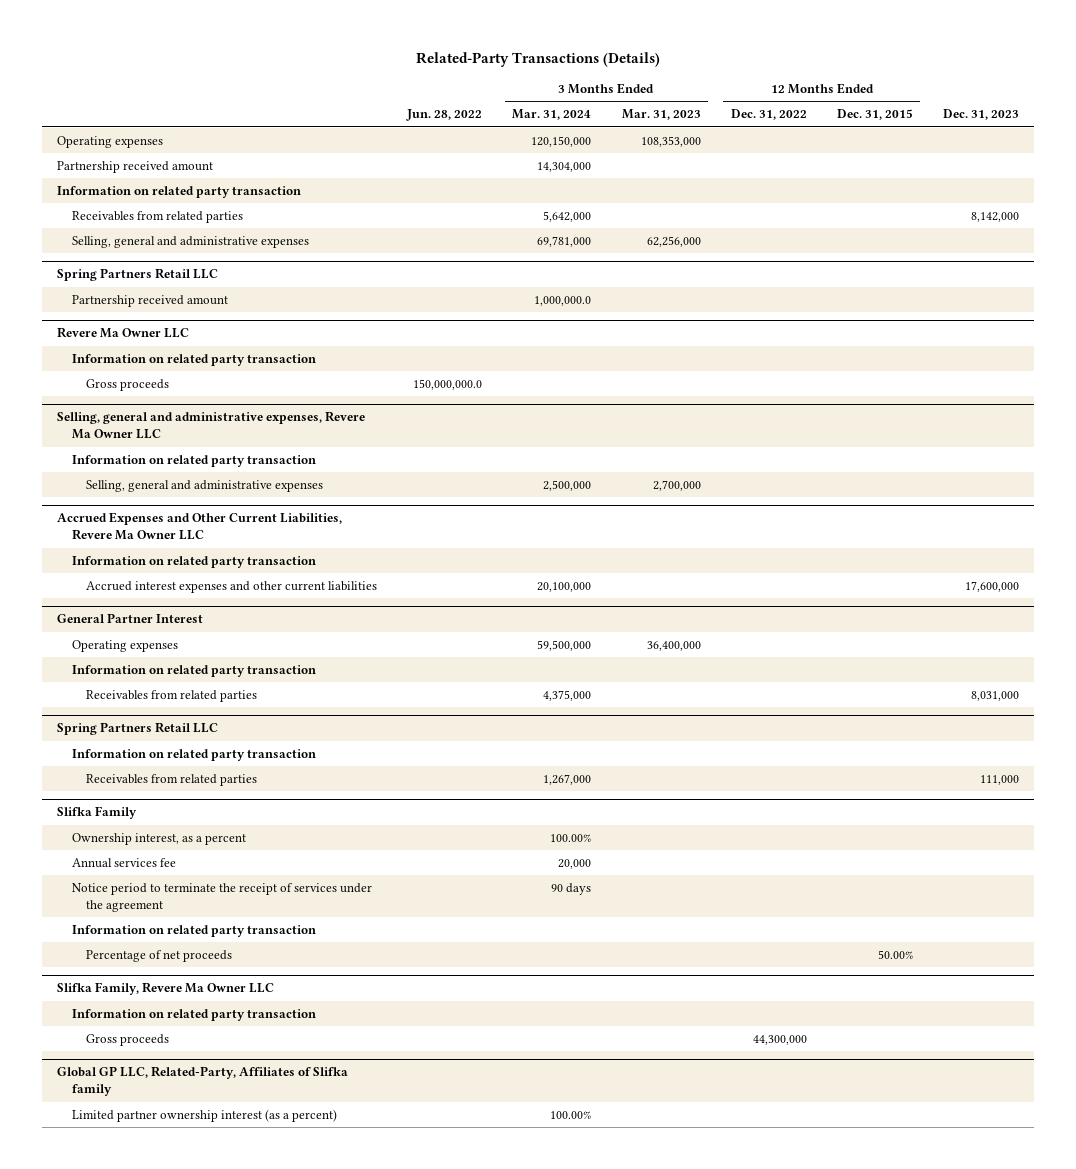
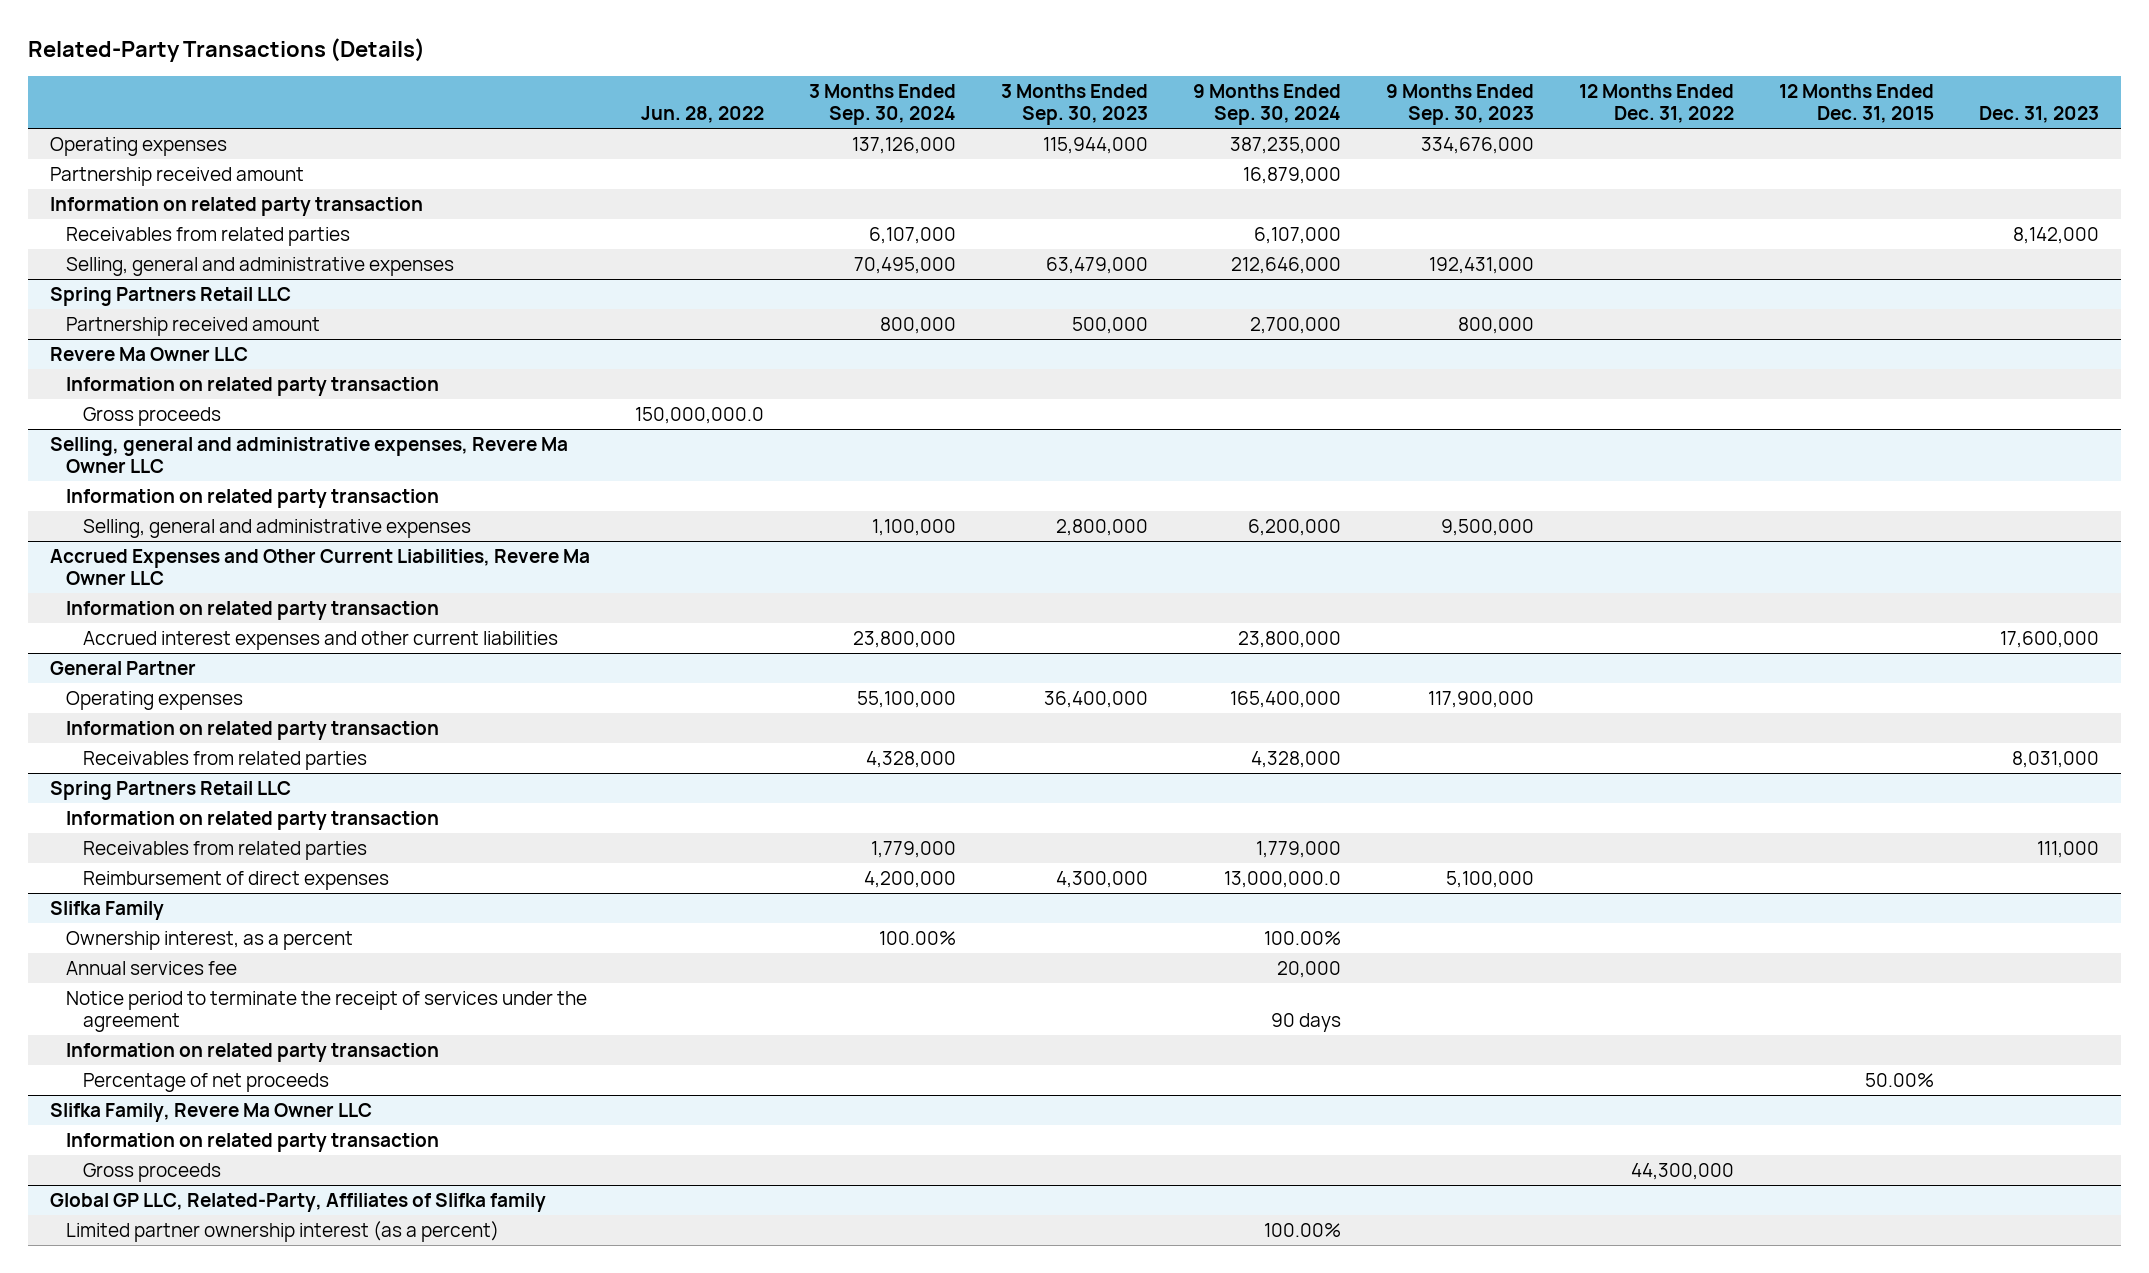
- | Jun. 28, 2022 | 3 Months Ended Mar. 31, 2024 | 3 Months Ended Mar. 31, 2023 | 12 Months Ended Dec. 31, 2022 | 12 Months Ended Dec. 31, 2015 | Dec. 31, 2023
+ | Jun. 28, 2022 | 3 Months Ended Sep. 30, 2024 | 3 Months Ended Sep. 30, 2023 | 9 Months Ended Sep. 30, 2024 | 9 Months Ended Sep. 30, 2023 | 12 Months Ended Dec. 31, 2022 | 12 Months Ended Dec. 31, 2015 | Dec. 31, 2023
- General Partner Interest
+ General Partner
@ Spring Partners Retail LLC
+ Reimbursement of direct expenses | | 4,200,000 | 4,300,000 | 13,000,000.0 | 5,100,000 | | |

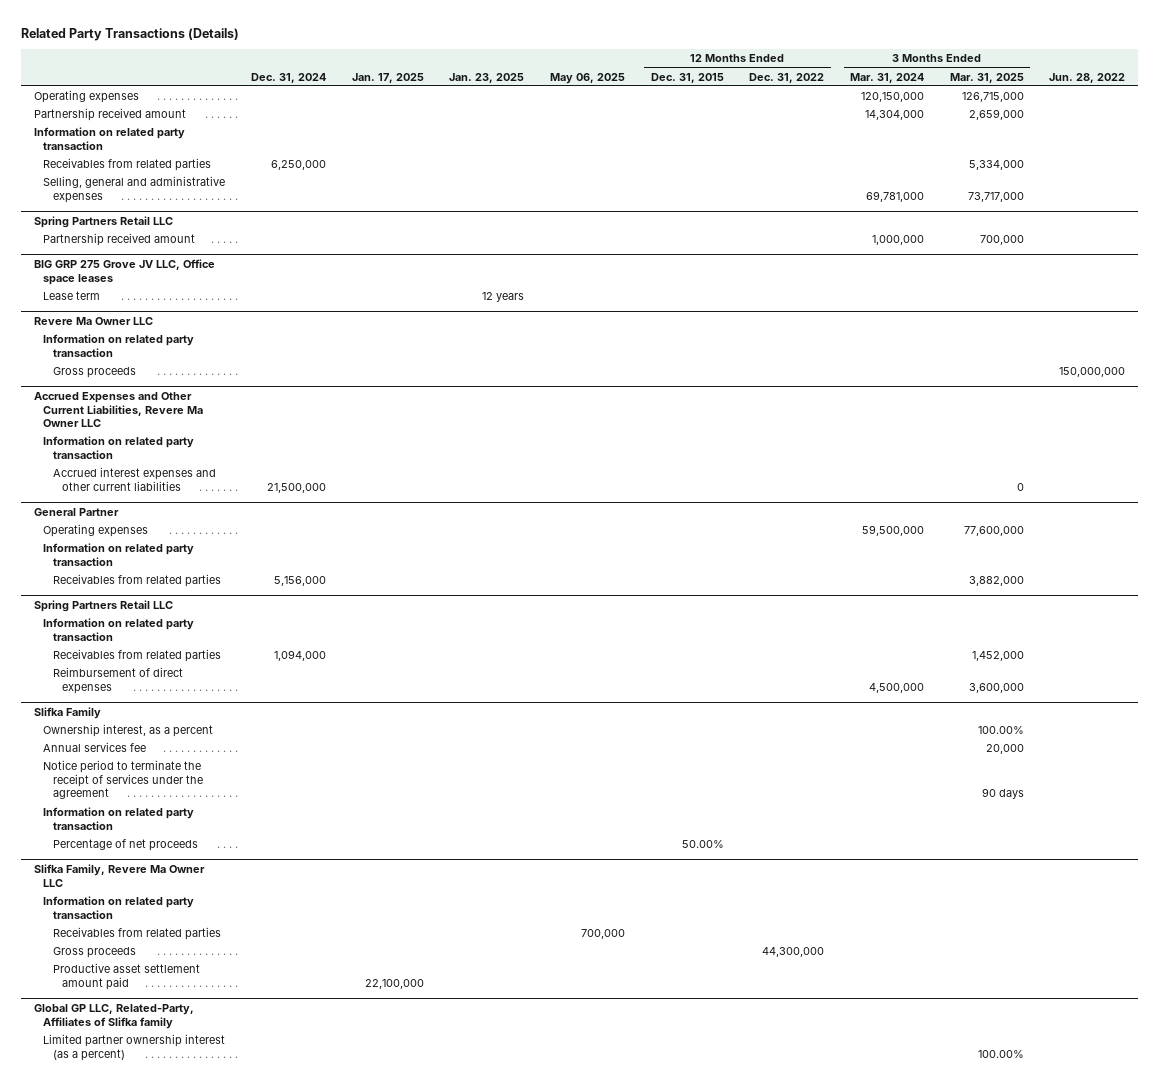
- Related-Party Transactions (Details)
+ Related Party Transactions (Details)
- | Jun. 28, 2022 | 3 Months Ended Sep. 30, 2024 | 3 Months Ended Sep. 30, 2023 | 9 Months Ended Sep. 30, 2024 | 9 Months Ended Sep. 30, 2023 | 12 Months Ended Dec. 31, 2022 | 12 Months Ended Dec. 31, 2015 | Dec. 31, 2023
+ | Dec. 31, 2024 | Jan. 17, 2025 | Jan. 23, 2025 | May 06, 2025 | 12 Months Ended Dec. 31, 2015 | 12 Months Ended Dec. 31, 2022 | 3 Months Ended Mar. 31, 2024 | 3 Months Ended Mar. 31, 2025 | Jun. 28, 2022
+ BIG GRP 275 Grove JV LLC, Office space leases
+ Lease term | | | 12 years | | | | | |
@ Revere Ma Owner LLC
- Gross proceeds | 150,000,000.0 | | | | | | |
- Selling, general and administrative expenses, Revere Ma Owner LLC
- Information on related party transaction
- Selling, general and administrative expenses | | 1,100,000 | 2,800,000 | 6,200,000 | 9,500,000 | | |
@ Revere Ma Owner LLC
+ Gross proceeds | | | | | | | | | 150,000,000
@ Slifka Family, Revere Ma Owner LLC
+ Receivables from related parties | | | | 700,000 | | | | |
+ Productive asset settlement amount paid | | 22,100,000 | | | | | | |

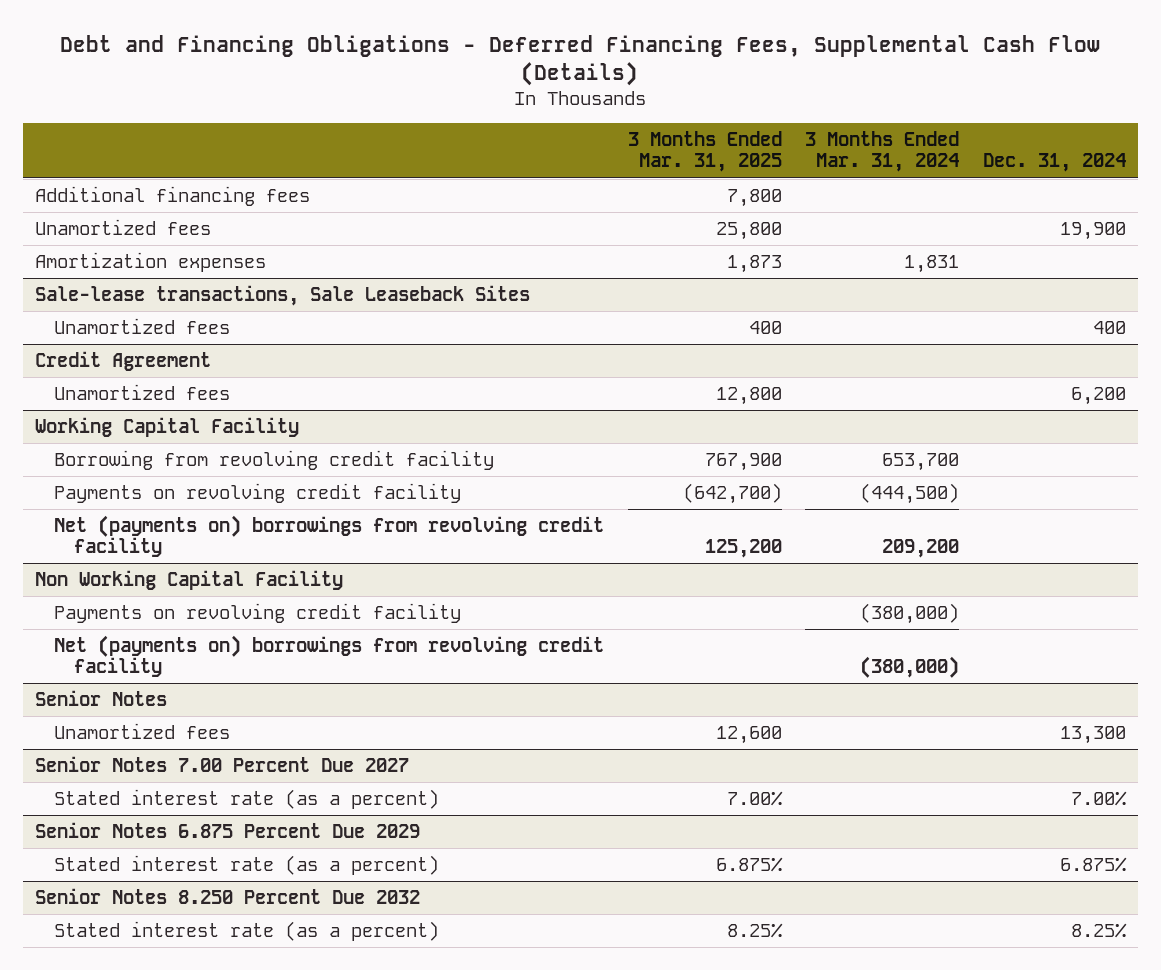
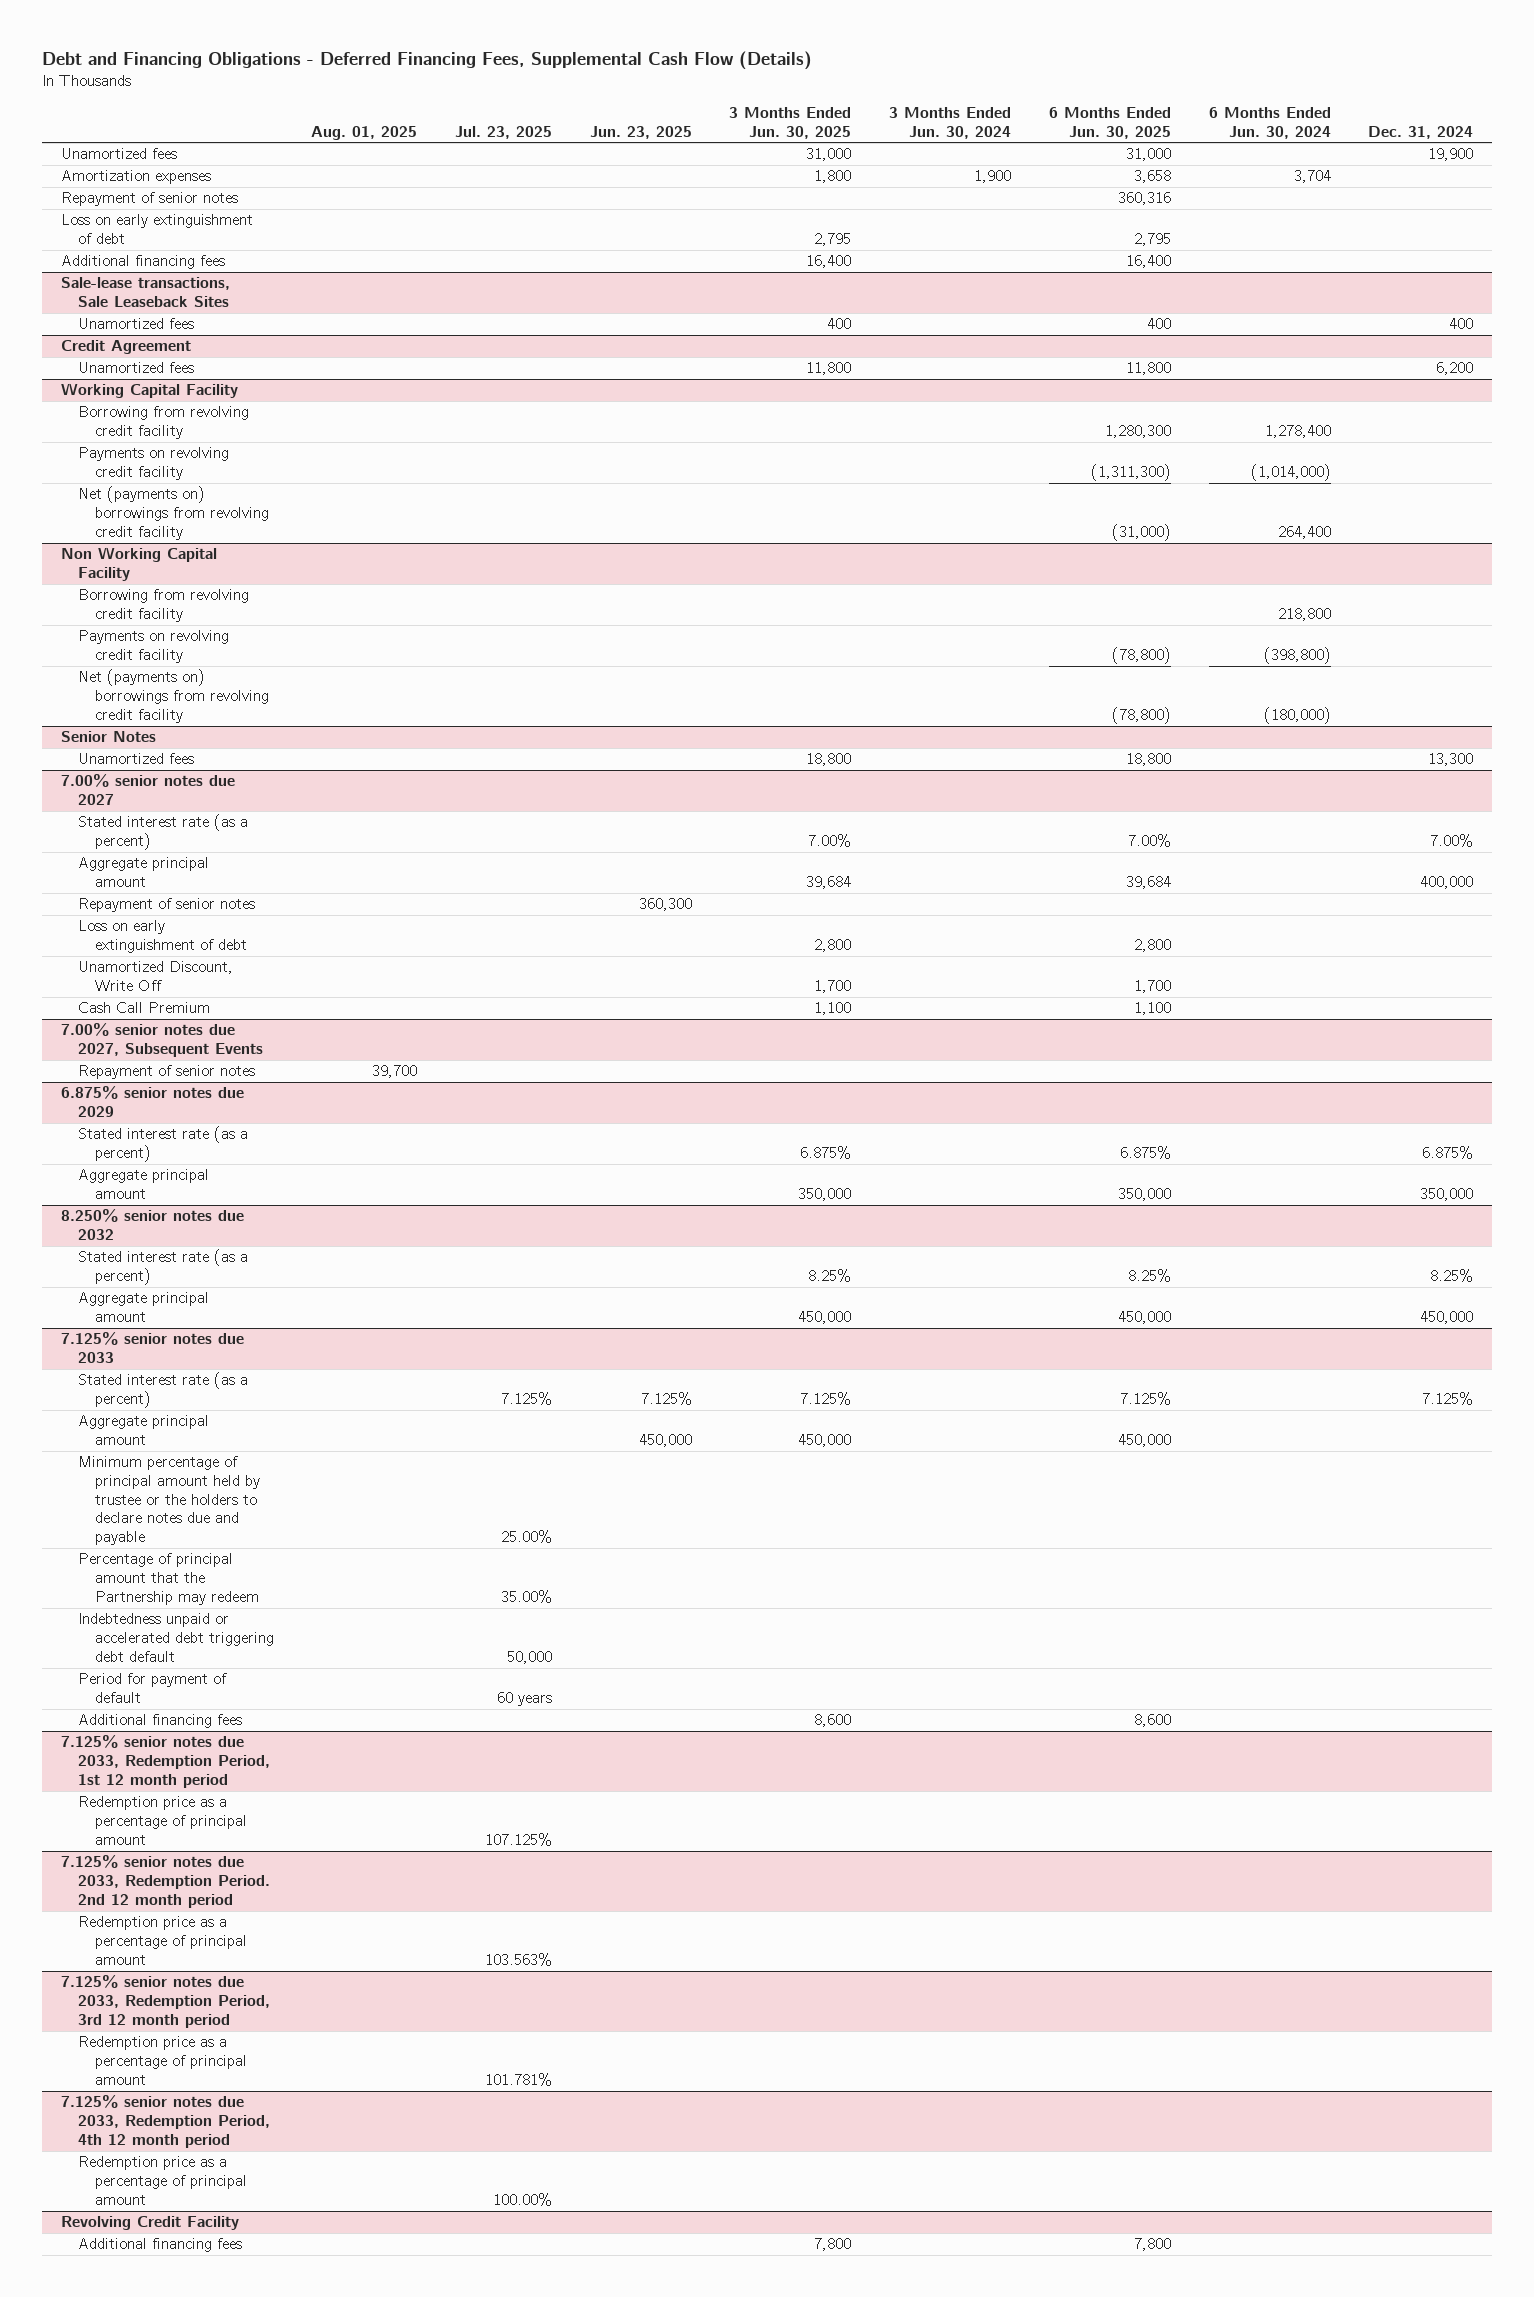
- | 3 Months Ended Mar. 31, 2025 | 3 Months Ended Mar. 31, 2024 | Dec. 31, 2024
+ | Aug. 01, 2025 | Jul. 23, 2025 | Jun. 23, 2025 | 3 Months Ended Jun. 30, 2025 | 3 Months Ended Jun. 30, 2024 | 6 Months Ended Jun. 30, 2025 | 6 Months Ended Jun. 30, 2024 | Dec. 31, 2024
+ Repayment of senior notes | | | | | | 360,316 | |
+ Loss on early extinguishment of debt | | | | 2,795 | | 2,795 | |
moved down: Additional financing fees | | | | 16,400 | | 16,400 | |
@ Non Working Capital Facility
+ Borrowing from revolving credit facility | | | | | | | 218,800 |
- Senior Notes 7.00 Percent Due 2027
+ 7.00% senior notes due 2027
- Senior Notes 6.875 Percent Due 2029
+ Aggregate principal amount | | | | 39,684 | | 39,684 | | 400,000
+ Repayment of senior notes | | | 360,300 | | | | |
+ Loss on early extinguishment of debt | | | | 2,800 | | 2,800 | |
+ Unamortized Discount, Write Off | | | | 1,700 | | 1,700 | |
+ Cash Call Premium | | | | 1,100 | | 1,100 | |
+ 7.00% senior notes due 2027, Subsequent Events
+ Repayment of senior notes | 39,700 | | | | | | |
+ 6.875% senior notes due 2029
- Senior Notes 8.250 Percent Due 2032
+ Aggregate principal amount | | | | 350,000 | | 350,000 | | 350,000
+ 8.250% senior notes due 2032
+ Aggregate principal amount | | | | 450,000 | | 450,000 | | 450,000
+ 7.125% senior notes due 2033
+ Stated interest rate (as a percent) | | 7.125% | 7.125% | 7.125% | | 7.125% | | 7.125%
+ Aggregate principal amount | | | 450,000 | 450,000 | | 450,000 | |
+ Minimum percentage of principal amount held by trustee or the holders to declare notes due and payable | | 25.00% | | | | | |
+ Percentage of principal amount that the Partnership may redeem | | 35.00% | | | | | |
+ Indebtedness unpaid or accelerated debt triggering debt default | | 50,000 | | | | | |
+ Period for payment of default | | 60 years | | | | | |
+ Additional financing fees | | | | 8,600 | | 8,600 | |
+ 7.125% senior notes due 2033, Redemption Period, 1st 12 month period
+ Redemption price as a percentage of principal amount | | 107.125% | | | | | |
+ 7.125% senior notes due 2033, Redemption Period. 2nd 12 month period
+ Redemption price as a percentage of principal amount | | 103.563% | | | | | |
+ 7.125% senior notes due 2033, Redemption Period, 3rd 12 month period
+ Redemption price as a percentage of principal amount | | 101.781% | | | | | |
+ 7.125% senior notes due 2033, Redemption Period, 4th 12 month period
+ Redemption price as a percentage of principal amount | | 100.00% | | | | | |
+ Revolving Credit Facility
+ Additional financing fees | | | | 7,800 | | 7,800 | |

